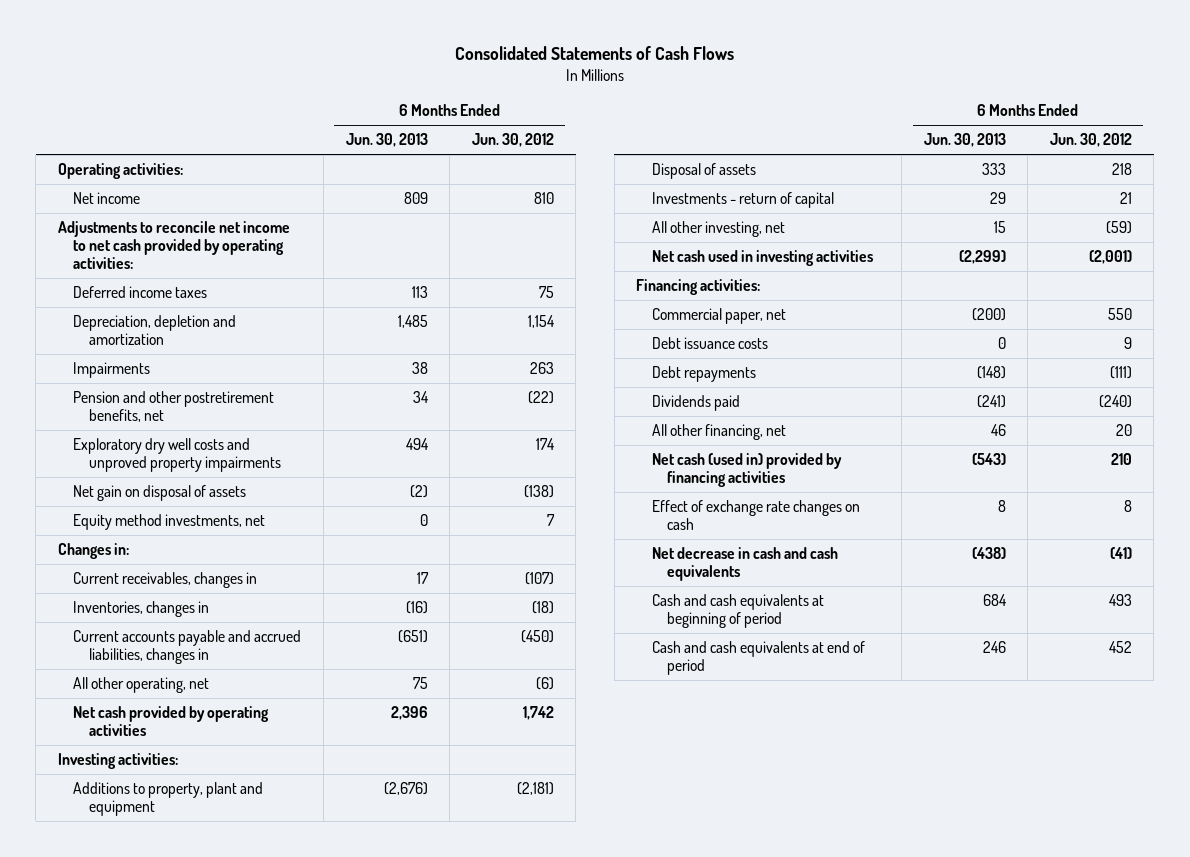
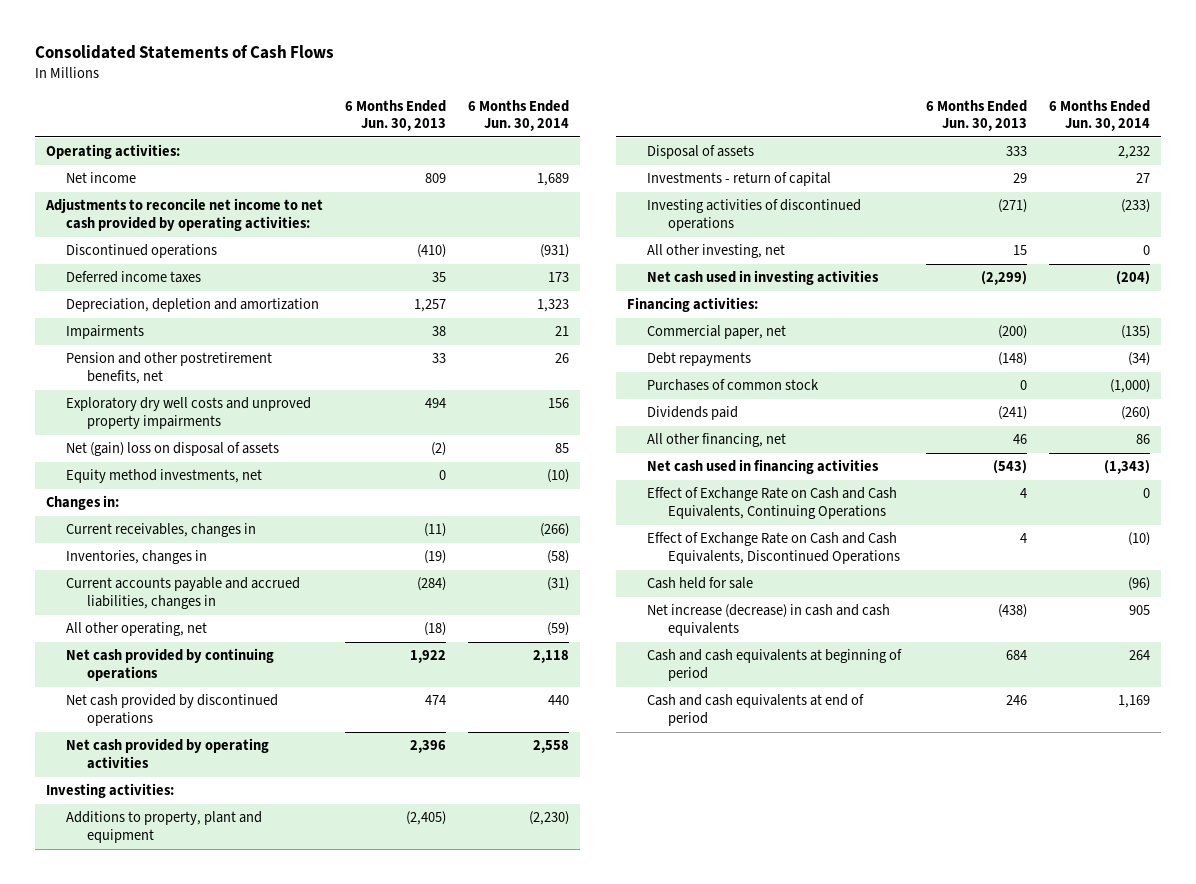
- | 6 Months Ended Jun. 30, 2013 | 6 Months Ended Jun. 30, 2012
+ | 6 Months Ended Jun. 30, 2013 | 6 Months Ended Jun. 30, 2014
- Deferred income taxes | 113 | 75
- Depreciation, depletion and amortization | 1,485 | 1,154
+ Discontinued operations | (410) | (931)
+ Deferred income taxes | 35 | 173
+ Depreciation, depletion and amortization | 1,257 | 1,323
- Pension and other postretirement benefits, net | 34 | (22)
+ Pension and other postretirement benefits, net | 33 | 26
- Net gain on disposal of assets | (2) | (138)
+ Net (gain) loss on disposal of assets | (2) | 85
- Current receivables, changes in | 17 | (107)
- Inventories, changes in | (16) | (18)
- Current accounts payable and accrued liabilities, changes in | (651) | (450)
- All other operating, net | 75 | (6)
+ Current receivables, changes in | (11) | (266)
+ Inventories, changes in | (19) | (58)
+ Current accounts payable and accrued liabilities, changes in | (284) | (31)
+ All other operating, net | (18) | (59)
+ Net cash provided by continuing operations | 1,922 | 2,118
+ Net cash provided by discontinued operations | 474 | 440
- Additions to property, plant and equipment | (2,676) | (2,181)
+ Additions to property, plant and equipment | (2,405) | (2,230)
+ Investing activities of discontinued operations | (271) | (233)
- Debt issuance costs | 0 | 9
+ Purchases of common stock | 0 | (1,000)
- Net cash (used in) provided by financing activities | (543) | 210
- Effect of exchange rate changes on cash | 8 | 8
- Net decrease in cash and cash equivalents | (438) | (41)
+ Net cash used in financing activities | (543) | (1,343)
+ Effect of Exchange Rate on Cash and Cash Equivalents, Continuing Operations | 4 | 0
+ Effect of Exchange Rate on Cash and Cash Equivalents, Discontinued Operations | 4 | (10)
+ Cash held for sale | | (96)
+ Net increase (decrease) in cash and cash equivalents | (438) | 905

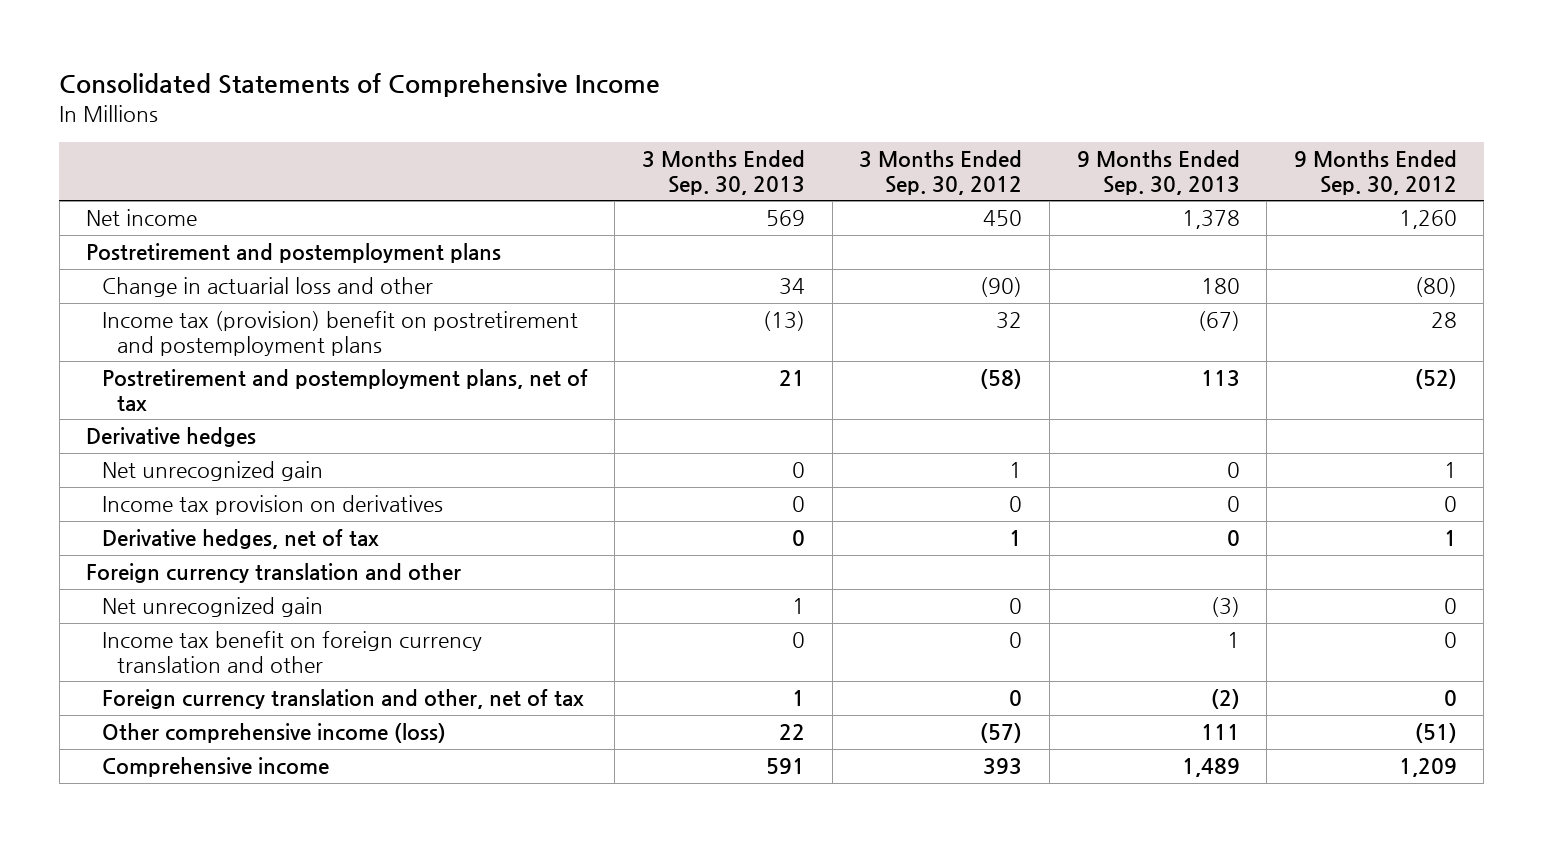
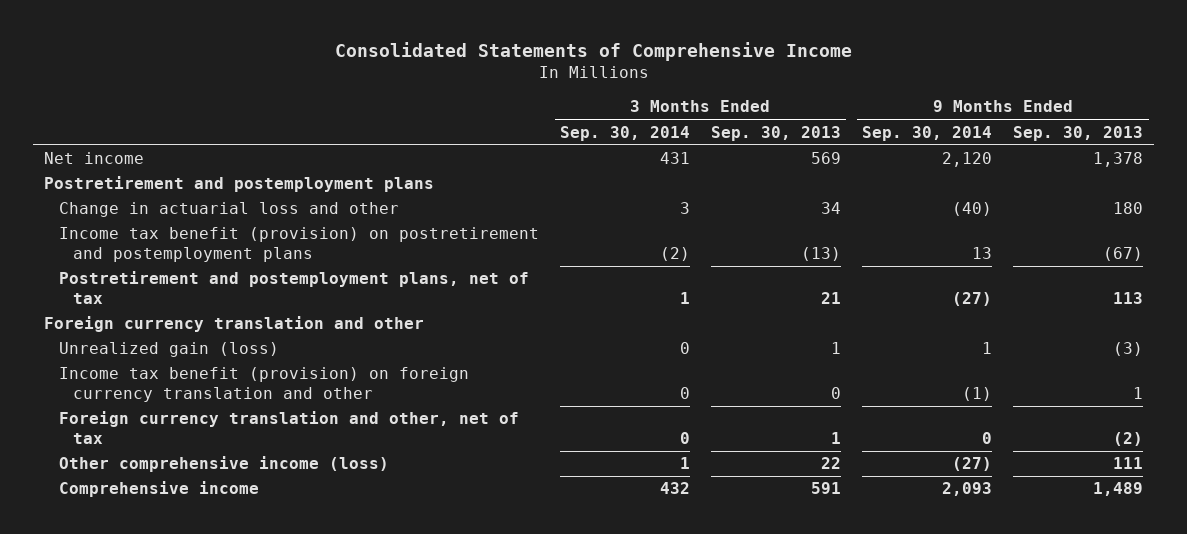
- | 3 Months Ended Sep. 30, 2013 | 3 Months Ended Sep. 30, 2012 | 9 Months Ended Sep. 30, 2013 | 9 Months Ended Sep. 30, 2012
+ | 3 Months Ended Sep. 30, 2014 | 3 Months Ended Sep. 30, 2013 | 9 Months Ended Sep. 30, 2014 | 9 Months Ended Sep. 30, 2013
- Income tax (provision) benefit on postretirement and postemployment plans | (13) | 32 | (67) | 28
+ Income tax benefit (provision) on postretirement and postemployment plans | (2) | (13) | 13 | (67)
- Derivative hedges
- Net unrecognized gain | 0 | 1 | 0 | 1
- Income tax provision on derivatives | 0 | 0 | 0 | 0
- Derivative hedges, net of tax | 0 | 1 | 0 | 1
- Net unrecognized gain | 1 | 0 | (3) | 0
- Income tax benefit on foreign currency translation and other | 0 | 0 | 1 | 0
+ Unrealized gain (loss) | 0 | 1 | 1 | (3)
+ Income tax benefit (provision) on foreign currency translation and other | 0 | 0 | (1) | 1

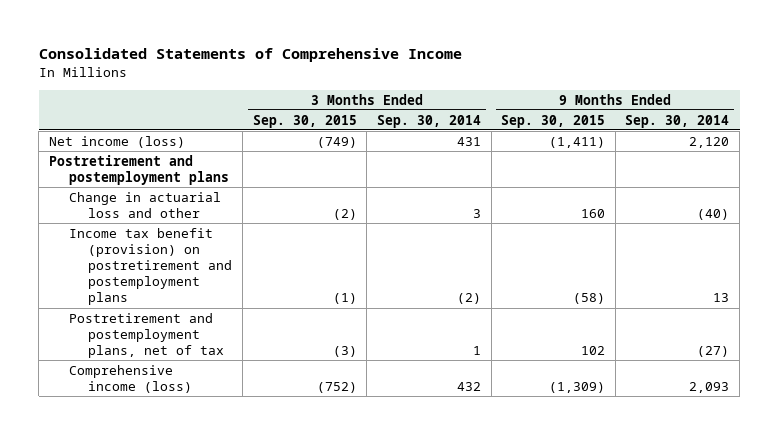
- | 3 Months Ended Sep. 30, 2014 | 3 Months Ended Sep. 30, 2013 | 9 Months Ended Sep. 30, 2014 | 9 Months Ended Sep. 30, 2013
+ | 3 Months Ended Sep. 30, 2015 | 3 Months Ended Sep. 30, 2014 | 9 Months Ended Sep. 30, 2015 | 9 Months Ended Sep. 30, 2014
- Net income | 431 | 569 | 2,120 | 1,378
+ Net income (loss) | (749) | 431 | (1,411) | 2,120
- Foreign currency translation and other
- Unrealized gain (loss) | 0 | 1 | 1 | (3)
- Income tax benefit (provision) on foreign currency translation and other | 0 | 0 | (1) | 1
- Foreign currency translation and other, net of tax | 0 | 1 | 0 | (2)
- Other comprehensive income (loss) | 1 | 22 | (27) | 111
- Comprehensive income | 432 | 591 | 2,093 | 1,489
+ Comprehensive income (loss) | (752) | 432 | (1,309) | 2,093

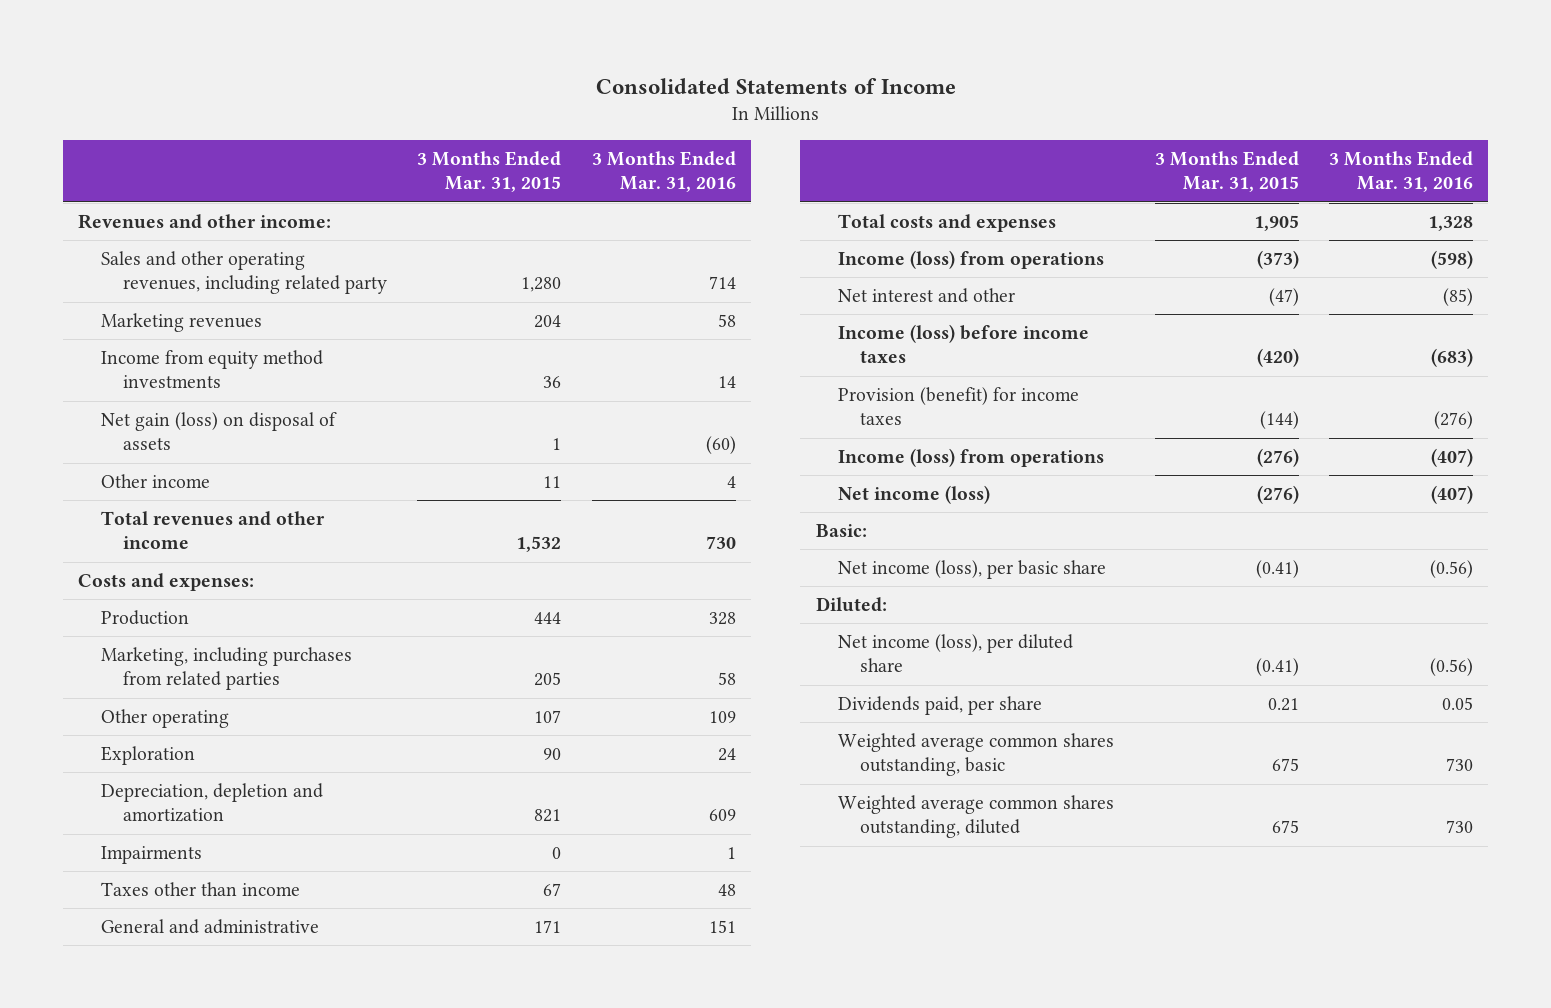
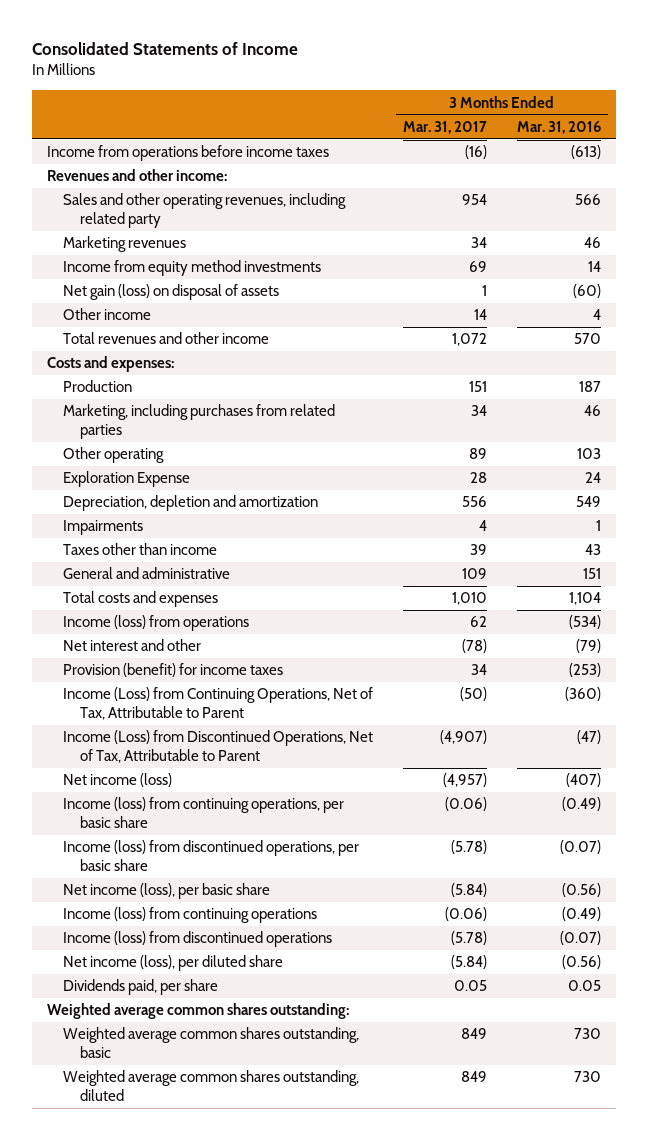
- | 3 Months Ended Mar. 31, 2015 | 3 Months Ended Mar. 31, 2016
+ | 3 Months Ended Mar. 31, 2017 | 3 Months Ended Mar. 31, 2016
+ Income from operations before income taxes | (16) | (613)
- Sales and other operating revenues, including related party | 1,280 | 714
- Marketing revenues | 204 | 58
+ Sales and other operating revenues, including related party | 954 | 566
+ Marketing revenues | 34 | 46
- Total revenues and other income | 1,532 | 730
+ Total revenues and other income | 1,072 | 570
- Production | 444 | 328
- Marketing, including purchases from related parties | 205 | 58
- Other operating | 107 | 109
- Exploration | 90 | 24
- Depreciation, depletion and amortization | 821 | 609
+ Production | 151 | 187
+ Marketing, including purchases from related parties | 34 | 46
+ Other operating | 89 | 103
+ Exploration Expense | 28 | 24
+ Depreciation, depletion and amortization | 556 | 549
- Taxes other than income | 67 | 48
+ Taxes other than income | 39 | 43
- Total costs and expenses | 1,905 | 1,328
- Income (loss) from operations | (373) | (598)
- Net interest and other | (47) | (85)
- Income (loss) before income taxes | (420) | (683)
- Provision (benefit) for income taxes | (144) | (276)
- Income (loss) from operations | (276) | (407)
+ Total costs and expenses | 1,010 | 1,104
+ Income (loss) from operations | 62 | (534)
+ Net interest and other | (78) | (79)
+ Provision (benefit) for income taxes | 34 | (253)
+ Income (Loss) from Continuing Operations, Net of Tax, Attributable to Parent | (50) | (360)
+ Income (Loss) from Discontinued Operations, Net of Tax, Attributable to Parent | (4,907) | (47)
- Basic:
+ Income (loss) from continuing operations, per basic share | (0.06) | (0.49)
+ Income (loss) from discontinued operations, per basic share | (5.78) | (0.07)
- Diluted:
+ Income (loss) from continuing operations | (0.06) | (0.49)
+ Income (loss) from discontinued operations | (5.78) | (0.07)
+ Weighted average common shares outstanding:

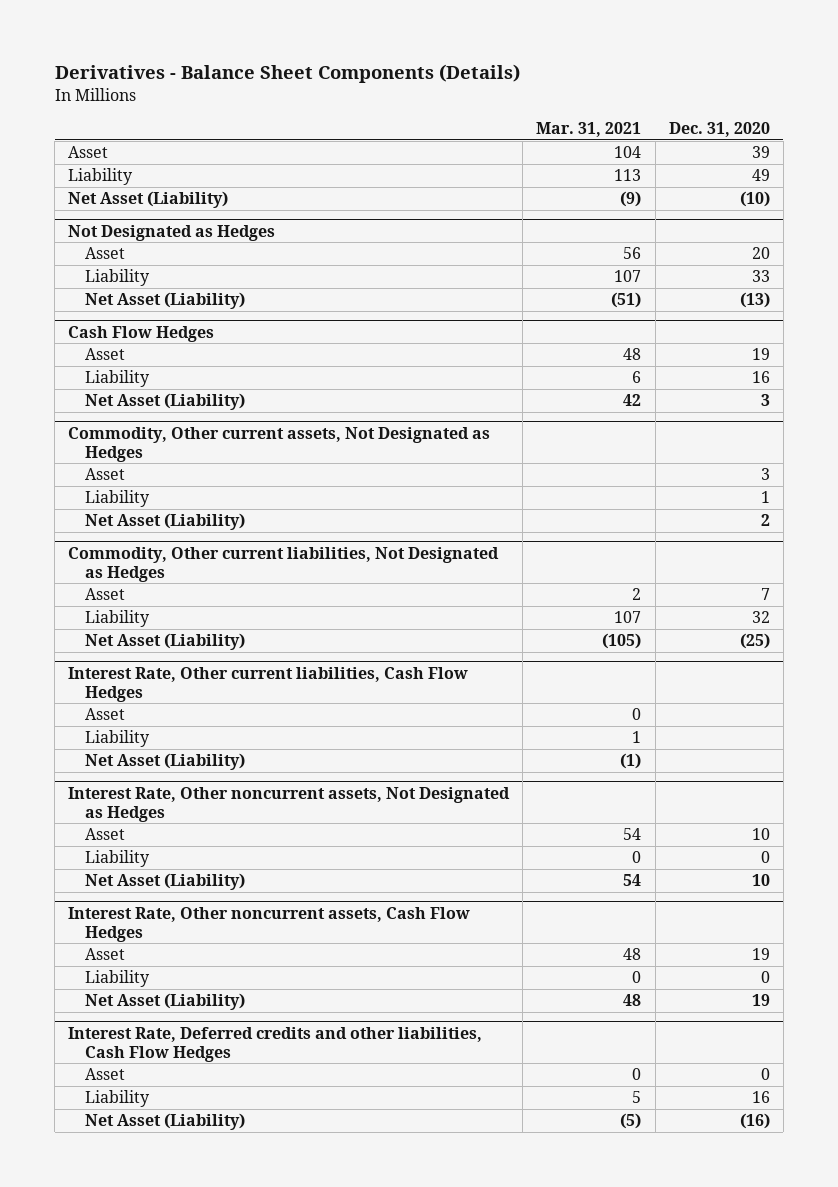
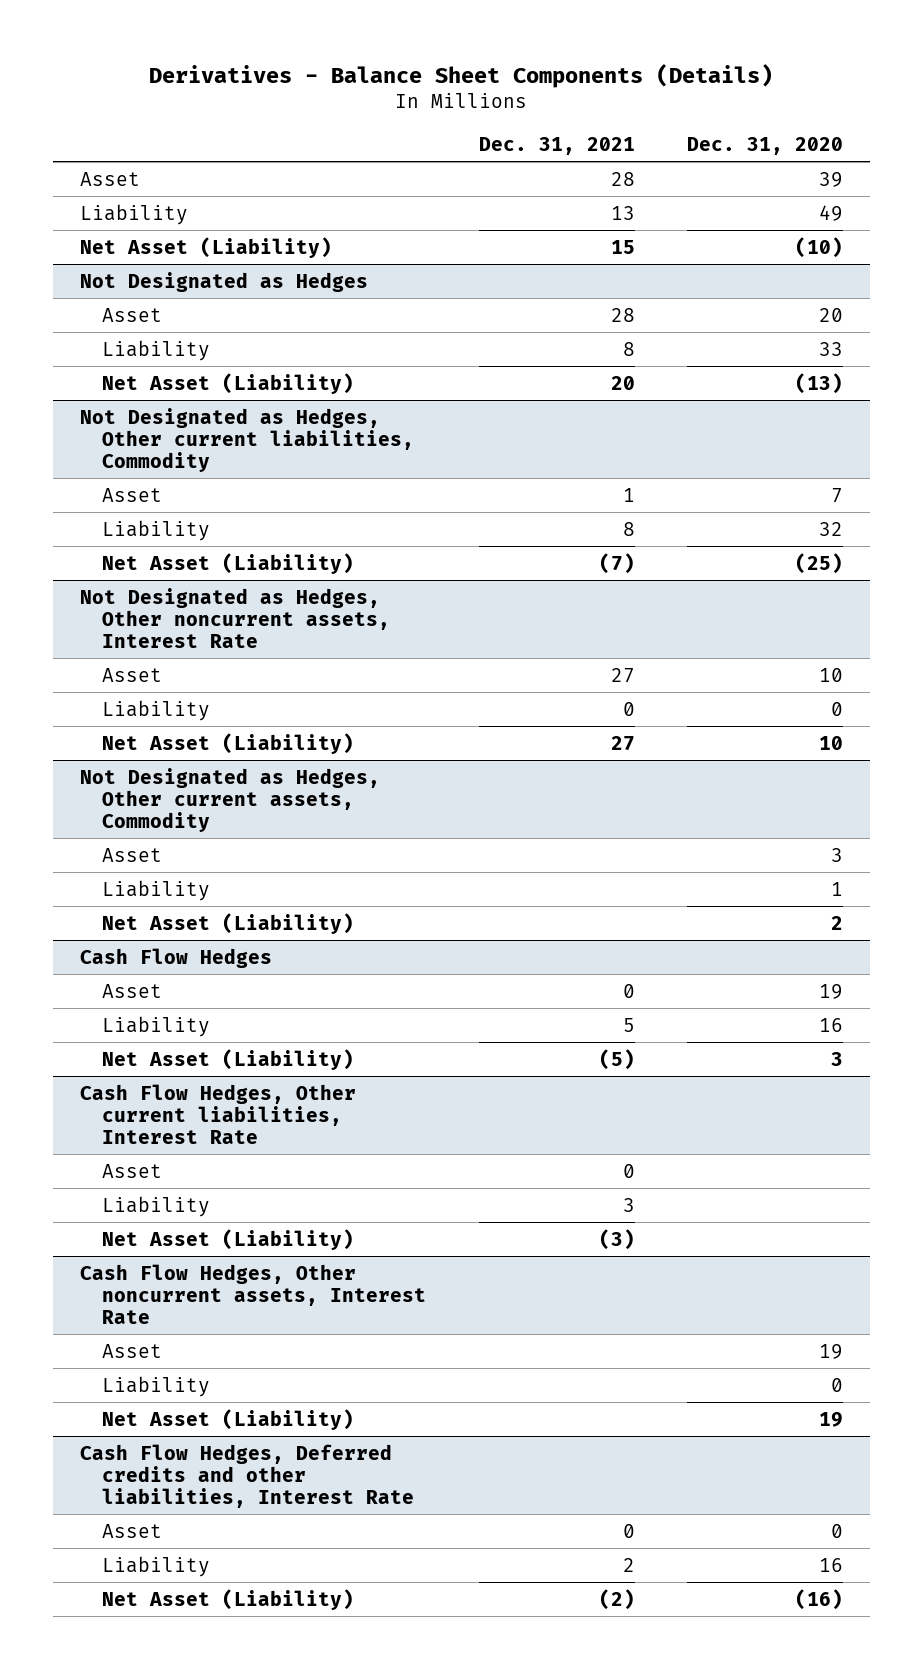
- | Mar. 31, 2021 | Dec. 31, 2020
+ | Dec. 31, 2021 | Dec. 31, 2020
+ Not Designated as Hedges, Other current liabilities, Commodity
+ Asset | 1 | 7
+ Liability | 8 | 32
+ Net Asset (Liability) | (7) | (25)
+ Not Designated as Hedges, Other noncurrent assets, Interest Rate
+ Asset | 27 | 10
+ Liability | 0 | 0
+ Net Asset (Liability) | 27 | 10
+ Not Designated as Hedges, Other current assets, Commodity
+ Asset | | 3
+ Liability | | 1
+ Net Asset (Liability) | | 2
- Commodity, Other current assets, Not Designated as Hedges
- Asset | | 3
- Liability | | 1
- Net Asset (Liability) | | 2
- Commodity, Other current liabilities, Not Designated as Hedges
- Asset | 2 | 7
- Liability | 107 | 32
- Net Asset (Liability) | (105) | (25)
- Interest Rate, Other current liabilities, Cash Flow Hedges
+ Cash Flow Hedges, Other current liabilities, Interest Rate
- Interest Rate, Other noncurrent assets, Not Designated as Hedges
- Asset | 54 | 10
- Liability | 0 | 0
- Net Asset (Liability) | 54 | 10
- Interest Rate, Other noncurrent assets, Cash Flow Hedges
+ Cash Flow Hedges, Other noncurrent assets, Interest Rate
- Interest Rate, Deferred credits and other liabilities, Cash Flow Hedges
+ Cash Flow Hedges, Deferred credits and other liabilities, Interest Rate

